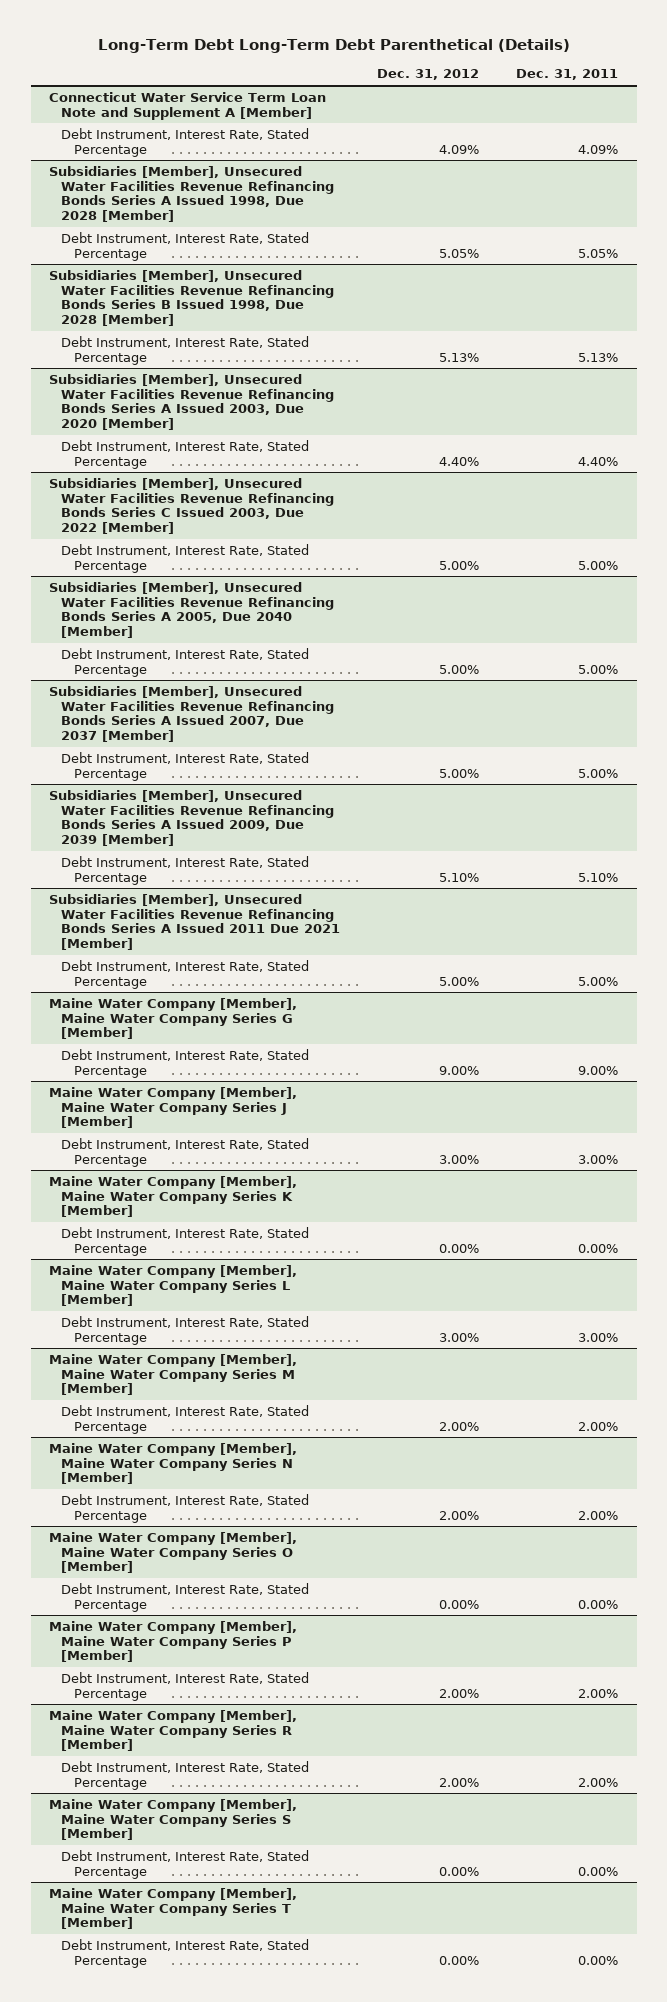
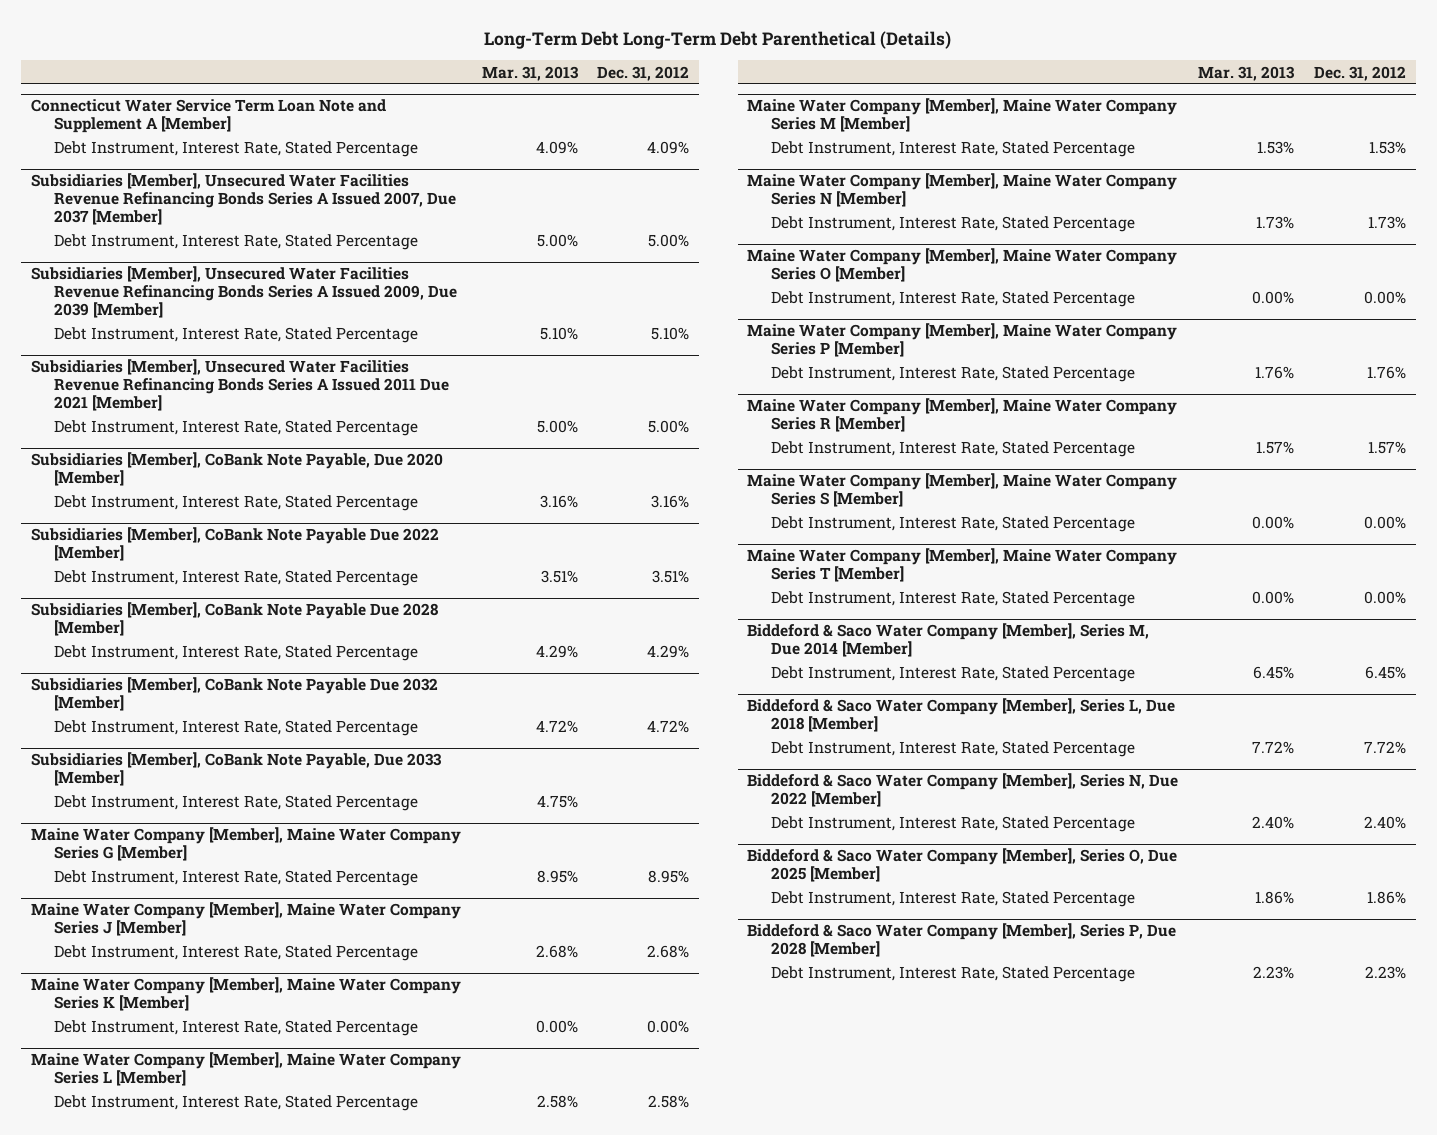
- | Dec. 31, 2012 | Dec. 31, 2011
+ | Mar. 31, 2013 | Dec. 31, 2012
- Subsidiaries [Member], Unsecured Water Facilities Revenue Refinancing Bonds Series A Issued 1998, Due 2028 [Member]
- Debt Instrument, Interest Rate, Stated Percentage | 5.05% | 5.05%
- Subsidiaries [Member], Unsecured Water Facilities Revenue Refinancing Bonds Series B Issued 1998, Due 2028 [Member]
- Debt Instrument, Interest Rate, Stated Percentage | 5.13% | 5.13%
- Subsidiaries [Member], Unsecured Water Facilities Revenue Refinancing Bonds Series A Issued 2003, Due 2020 [Member]
- Debt Instrument, Interest Rate, Stated Percentage | 4.40% | 4.40%
- Subsidiaries [Member], Unsecured Water Facilities Revenue Refinancing Bonds Series C Issued 2003, Due 2022 [Member]
- Debt Instrument, Interest Rate, Stated Percentage | 5.00% | 5.00%
- Subsidiaries [Member], Unsecured Water Facilities Revenue Refinancing Bonds Series A 2005, Due 2040 [Member]
- Debt Instrument, Interest Rate, Stated Percentage | 5.00% | 5.00%
+ Subsidiaries [Member], CoBank Note Payable, Due 2020 [Member]
+ Debt Instrument, Interest Rate, Stated Percentage | 3.16% | 3.16%
+ Subsidiaries [Member], CoBank Note Payable Due 2022 [Member]
+ Debt Instrument, Interest Rate, Stated Percentage | 3.51% | 3.51%
+ Subsidiaries [Member], CoBank Note Payable Due 2028 [Member]
+ Debt Instrument, Interest Rate, Stated Percentage | 4.29% | 4.29%
+ Subsidiaries [Member], CoBank Note Payable Due 2032 [Member]
+ Debt Instrument, Interest Rate, Stated Percentage | 4.72% | 4.72%
+ Subsidiaries [Member], CoBank Note Payable, Due 2033 [Member]
+ Debt Instrument, Interest Rate, Stated Percentage | 4.75% |
@ Maine Water Company [Member], Maine Water Company Series G [Member]
- Debt Instrument, Interest Rate, Stated Percentage | 9.00% | 9.00%
+ Debt Instrument, Interest Rate, Stated Percentage | 8.95% | 8.95%
@ Maine Water Company [Member], Maine Water Company Series J [Member]
- Debt Instrument, Interest Rate, Stated Percentage | 3.00% | 3.00%
+ Debt Instrument, Interest Rate, Stated Percentage | 2.68% | 2.68%
@ Maine Water Company [Member], Maine Water Company Series L [Member]
- Debt Instrument, Interest Rate, Stated Percentage | 3.00% | 3.00%
+ Debt Instrument, Interest Rate, Stated Percentage | 2.58% | 2.58%
@ Maine Water Company [Member], Maine Water Company Series M [Member]
- Debt Instrument, Interest Rate, Stated Percentage | 2.00% | 2.00%
+ Debt Instrument, Interest Rate, Stated Percentage | 1.53% | 1.53%
@ Maine Water Company [Member], Maine Water Company Series N [Member]
- Debt Instrument, Interest Rate, Stated Percentage | 2.00% | 2.00%
+ Debt Instrument, Interest Rate, Stated Percentage | 1.73% | 1.73%
@ Maine Water Company [Member], Maine Water Company Series P [Member]
- Debt Instrument, Interest Rate, Stated Percentage | 2.00% | 2.00%
+ Debt Instrument, Interest Rate, Stated Percentage | 1.76% | 1.76%
@ Maine Water Company [Member], Maine Water Company Series R [Member]
- Debt Instrument, Interest Rate, Stated Percentage | 2.00% | 2.00%
+ Debt Instrument, Interest Rate, Stated Percentage | 1.57% | 1.57%
+ Biddeford & Saco Water Company [Member], Series M, Due 2014 [Member]
+ Debt Instrument, Interest Rate, Stated Percentage | 6.45% | 6.45%
+ Biddeford & Saco Water Company [Member], Series L, Due 2018 [Member]
+ Debt Instrument, Interest Rate, Stated Percentage | 7.72% | 7.72%
+ Biddeford & Saco Water Company [Member], Series N, Due 2022 [Member]
+ Debt Instrument, Interest Rate, Stated Percentage | 2.40% | 2.40%
+ Biddeford & Saco Water Company [Member], Series O, Due 2025 [Member]
+ Debt Instrument, Interest Rate, Stated Percentage | 1.86% | 1.86%
+ Biddeford & Saco Water Company [Member], Series P, Due 2028 [Member]
+ Debt Instrument, Interest Rate, Stated Percentage | 2.23% | 2.23%

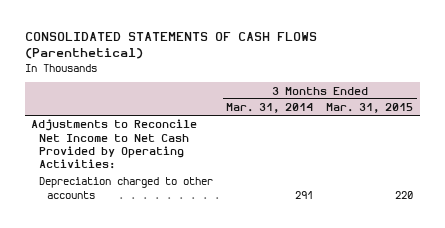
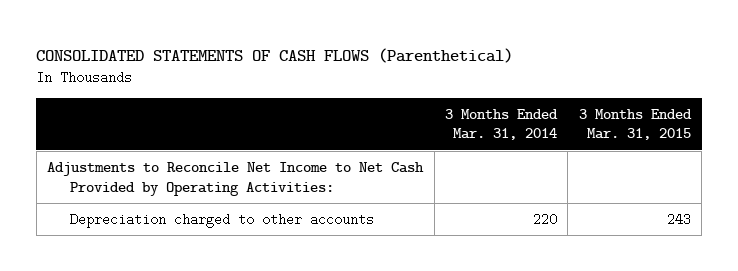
- Depreciation charged to other accounts | 291 | 220
+ Depreciation charged to other accounts | 220 | 243

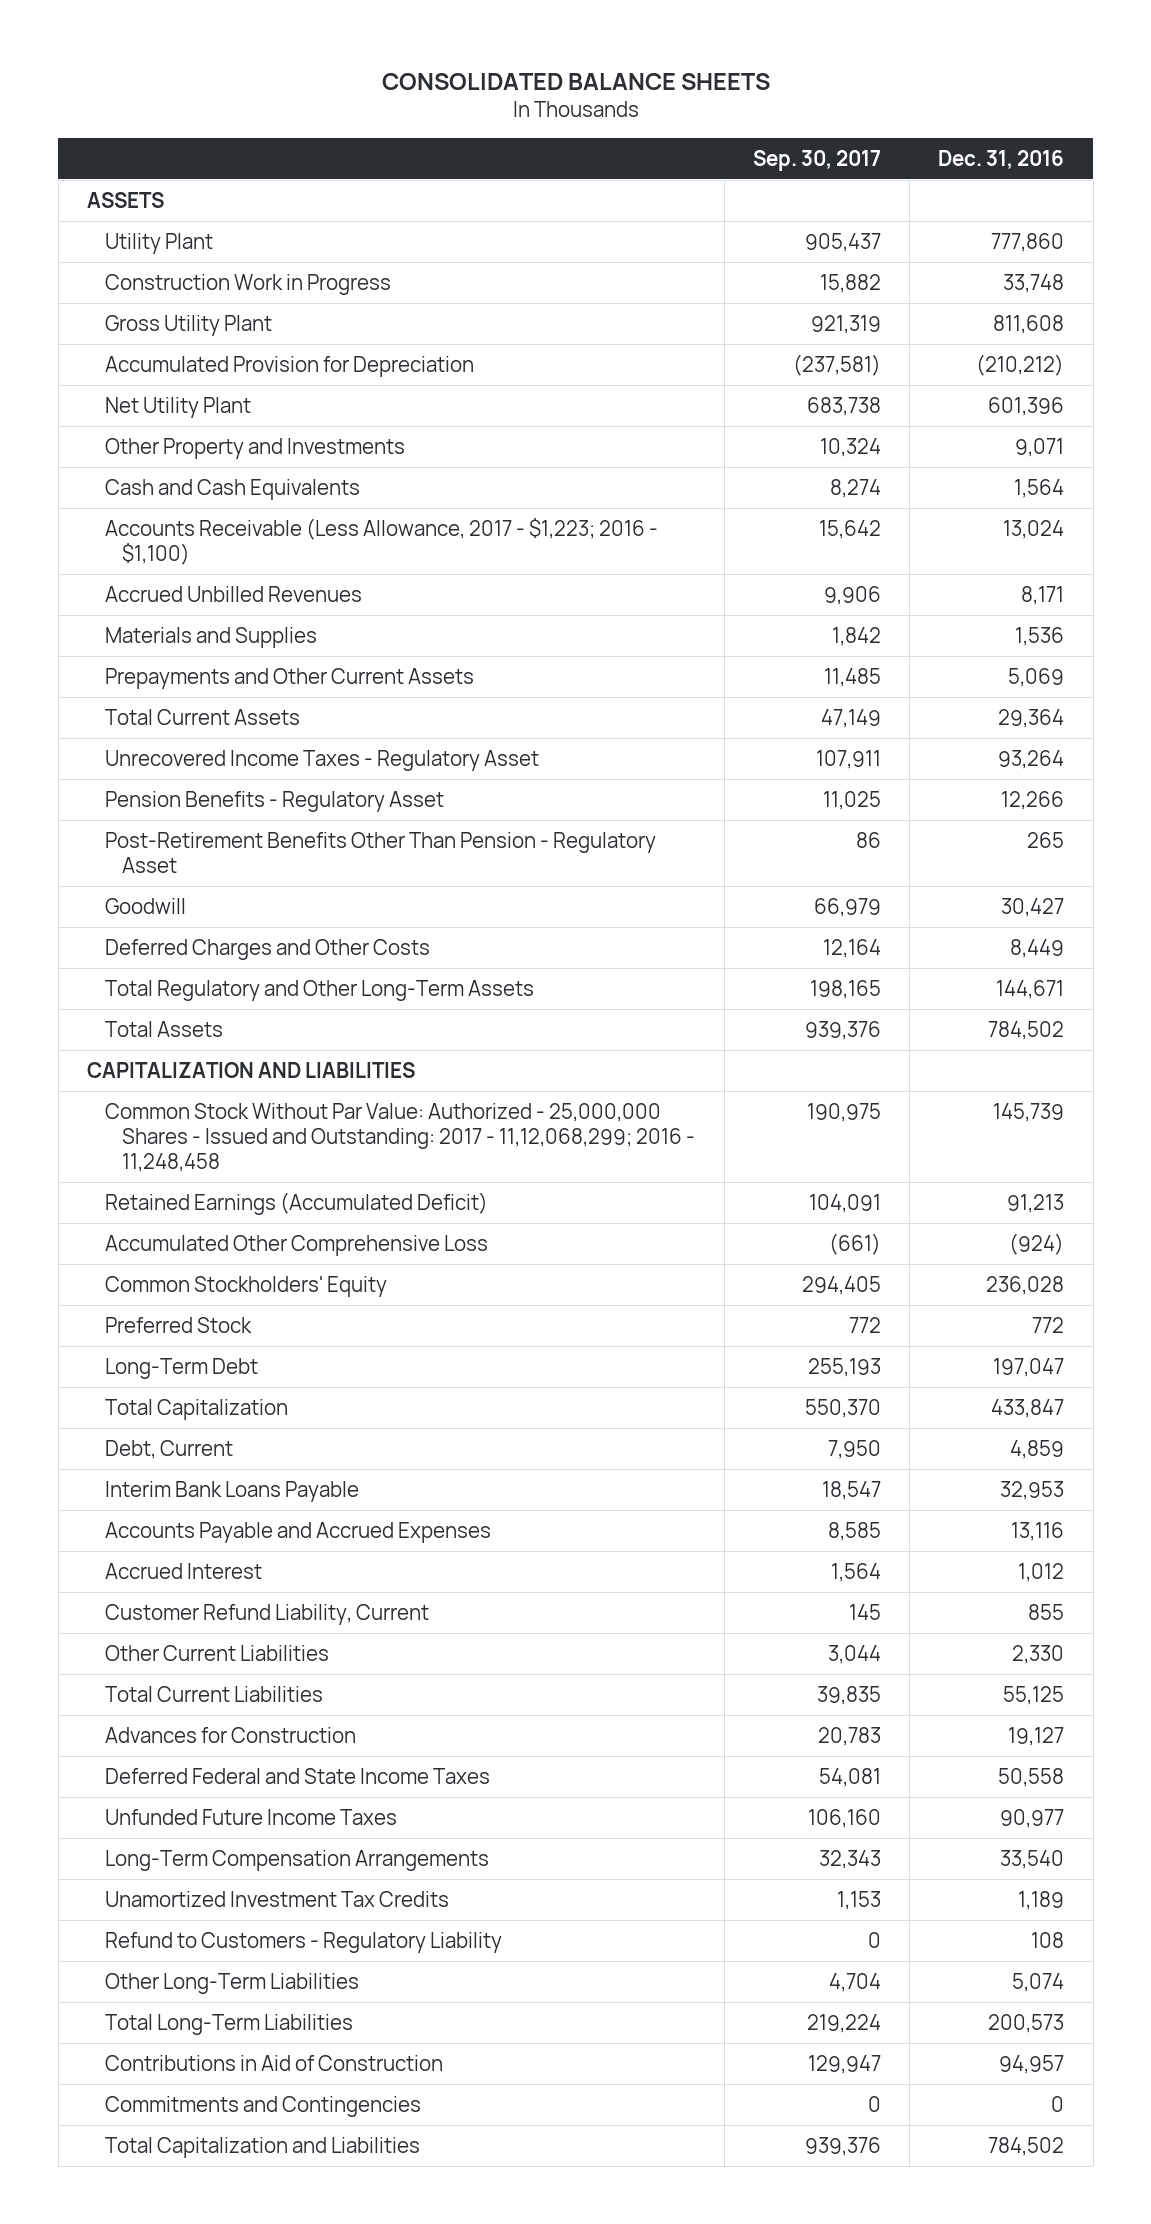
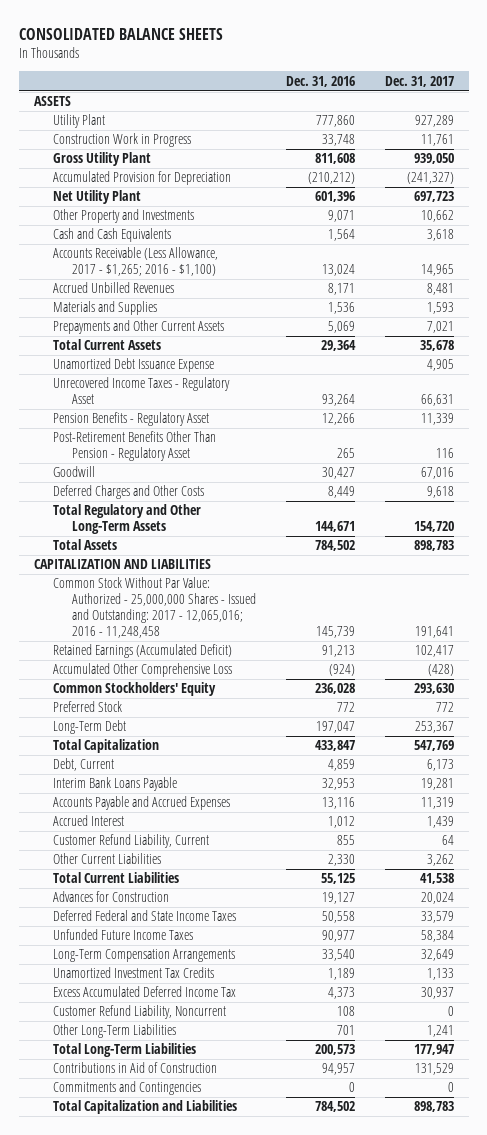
- | Sep. 30, 2017 | Dec. 31, 2016
+ | Dec. 31, 2016 | Dec. 31, 2017
- Accounts Receivable (Less Allowance, 2017 - $1,223; 2016 - $1,100) | 15,642 | 13,024
+ Accounts Receivable (Less Allowance, 2017 - $1,265; 2016 - $1,100) | 13,024 | 14,965
+ Unamortized Debt Issuance Expense | | 4,905
- Common Stock Without Par Value: Authorized - 25,000,000 Shares - Issued and Outstanding: 2017 - 11,12,068,299; 2016 - 11,248,458 | 190,975 | 145,739
+ Common Stock Without Par Value: Authorized - 25,000,000 Shares - Issued and Outstanding: 2017 - 12,065,016; 2016 - 11,248,458 | 145,739 | 191,641
- Refund to Customers - Regulatory Liability | 0 | 108
- Other Long-Term Liabilities | 4,704 | 5,074
+ Excess Accumulated Deferred Income Tax | 4,373 | 30,937
+ Customer Refund Liability, Noncurrent | 108 | 0
+ Other Long-Term Liabilities | 701 | 1,241

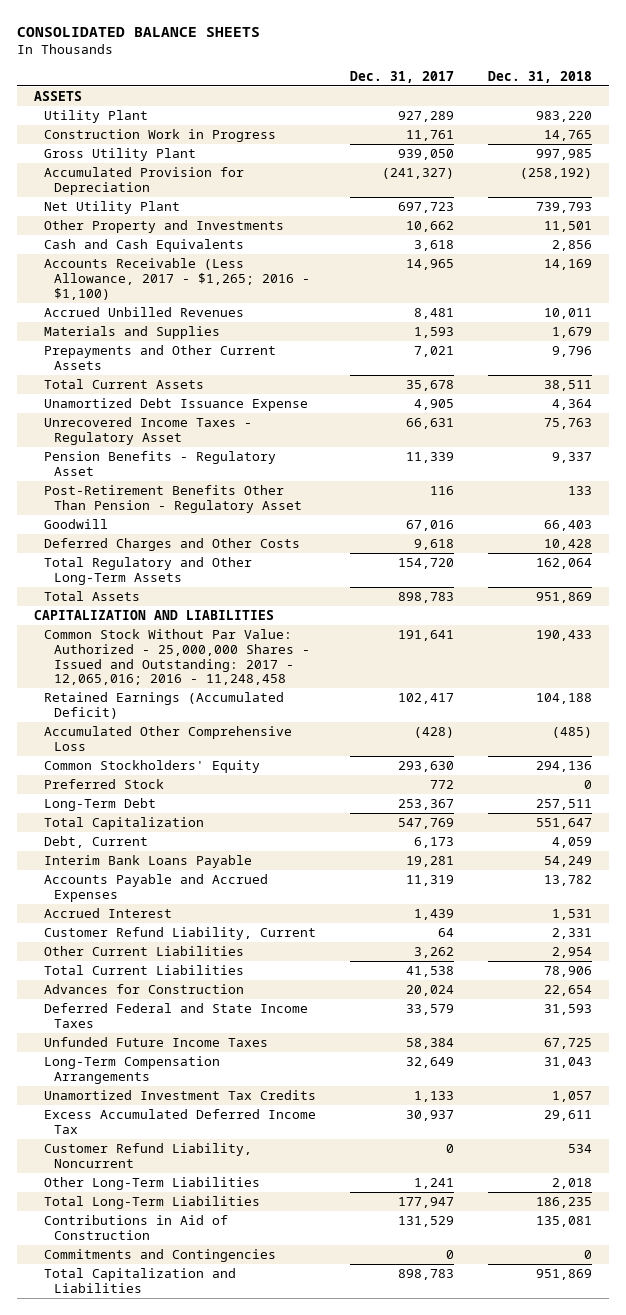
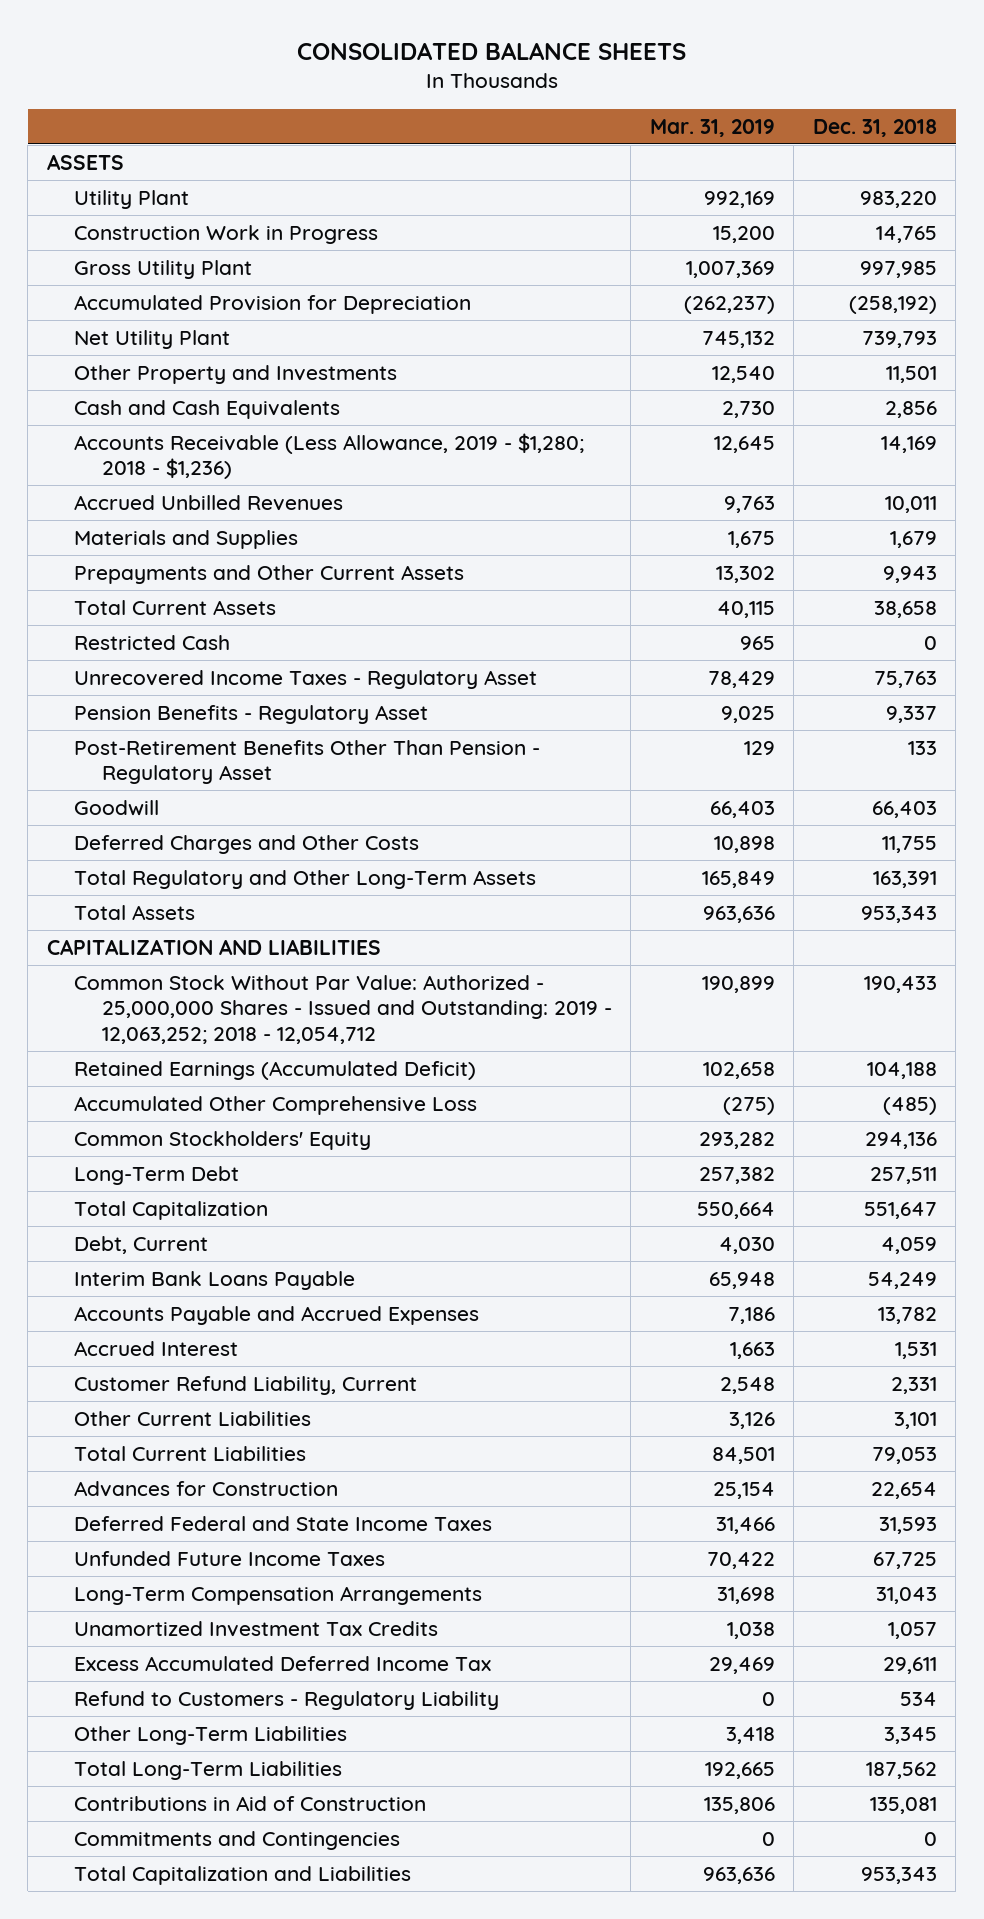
- | Dec. 31, 2017 | Dec. 31, 2018
+ | Mar. 31, 2019 | Dec. 31, 2018
- Accounts Receivable (Less Allowance, 2017 - $1,265; 2016 - $1,100) | 14,965 | 14,169
+ Accounts Receivable (Less Allowance, 2019 - $1,280; 2018 - $1,236) | 12,645 | 14,169
- Prepayments and Other Current Assets | 7,021 | 9,796
- Total Current Assets | 35,678 | 38,511
- Unamortized Debt Issuance Expense | 4,905 | 4,364
+ Prepayments and Other Current Assets | 13,302 | 9,943
+ Total Current Assets | 40,115 | 38,658
+ Restricted Cash | 965 | 0
- Deferred Charges and Other Costs | 9,618 | 10,428
- Total Regulatory and Other Long-Term Assets | 154,720 | 162,064
- Total Assets | 898,783 | 951,869
+ Deferred Charges and Other Costs | 10,898 | 11,755
+ Total Regulatory and Other Long-Term Assets | 165,849 | 163,391
+ Total Assets | 963,636 | 953,343
- Common Stock Without Par Value: Authorized - 25,000,000 Shares - Issued and Outstanding: 2017 - 12,065,016; 2016 - 11,248,458 | 191,641 | 190,433
+ Common Stock Without Par Value: Authorized - 25,000,000 Shares - Issued and Outstanding: 2019 - 12,063,252; 2018 - 12,054,712 | 190,899 | 190,433
- Preferred Stock | 772 | 0
- Other Current Liabilities | 3,262 | 2,954
- Total Current Liabilities | 41,538 | 78,906
+ Other Current Liabilities | 3,126 | 3,101
+ Total Current Liabilities | 84,501 | 79,053
- Customer Refund Liability, Noncurrent | 0 | 534
- Other Long-Term Liabilities | 1,241 | 2,018
- Total Long-Term Liabilities | 177,947 | 186,235
+ Refund to Customers - Regulatory Liability | 0 | 534
+ Other Long-Term Liabilities | 3,418 | 3,345
+ Total Long-Term Liabilities | 192,665 | 187,562
- Total Capitalization and Liabilities | 898,783 | 951,869
+ Total Capitalization and Liabilities | 963,636 | 953,343

